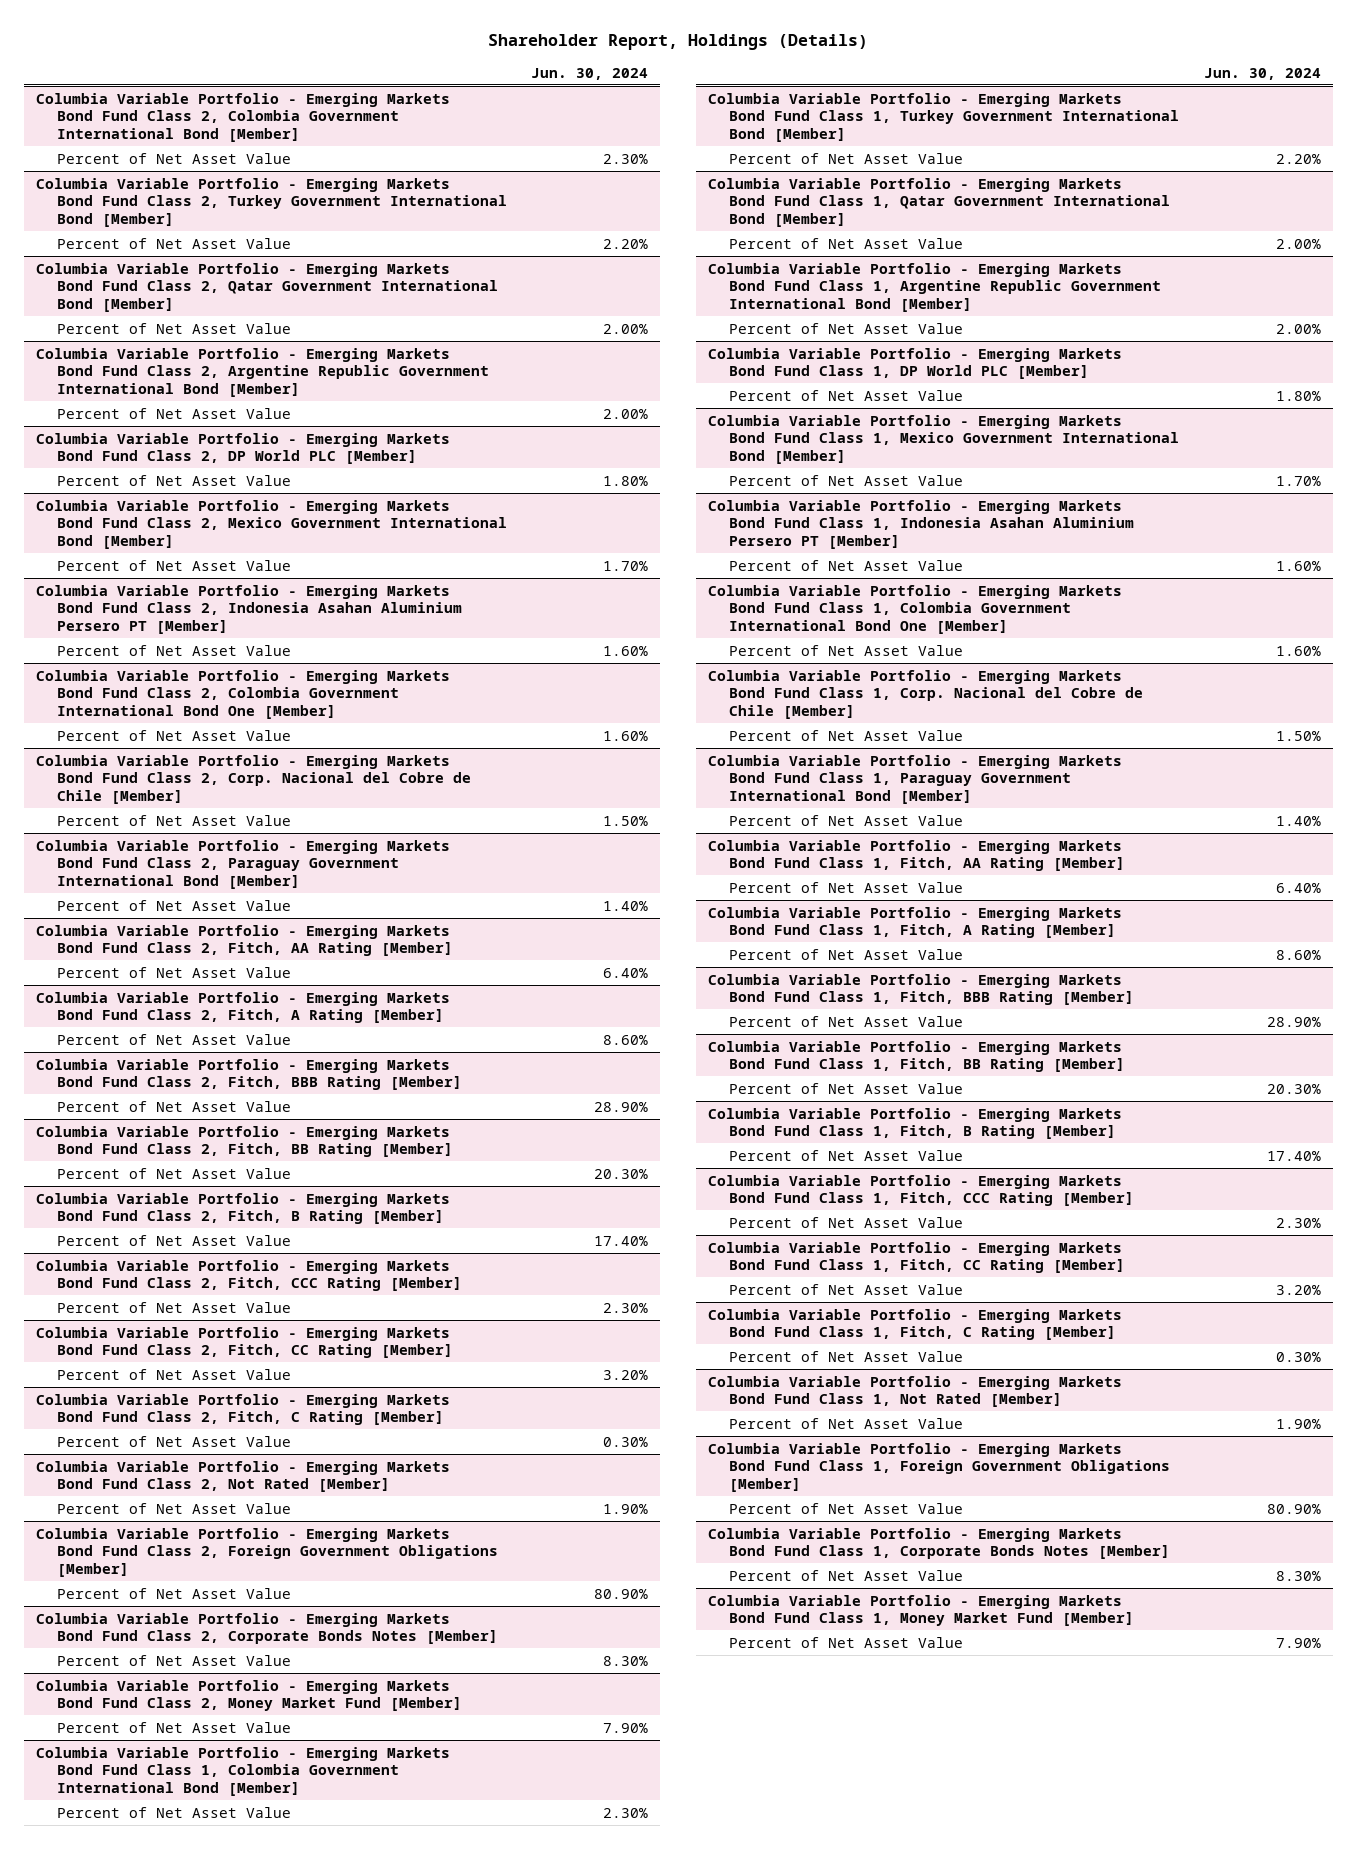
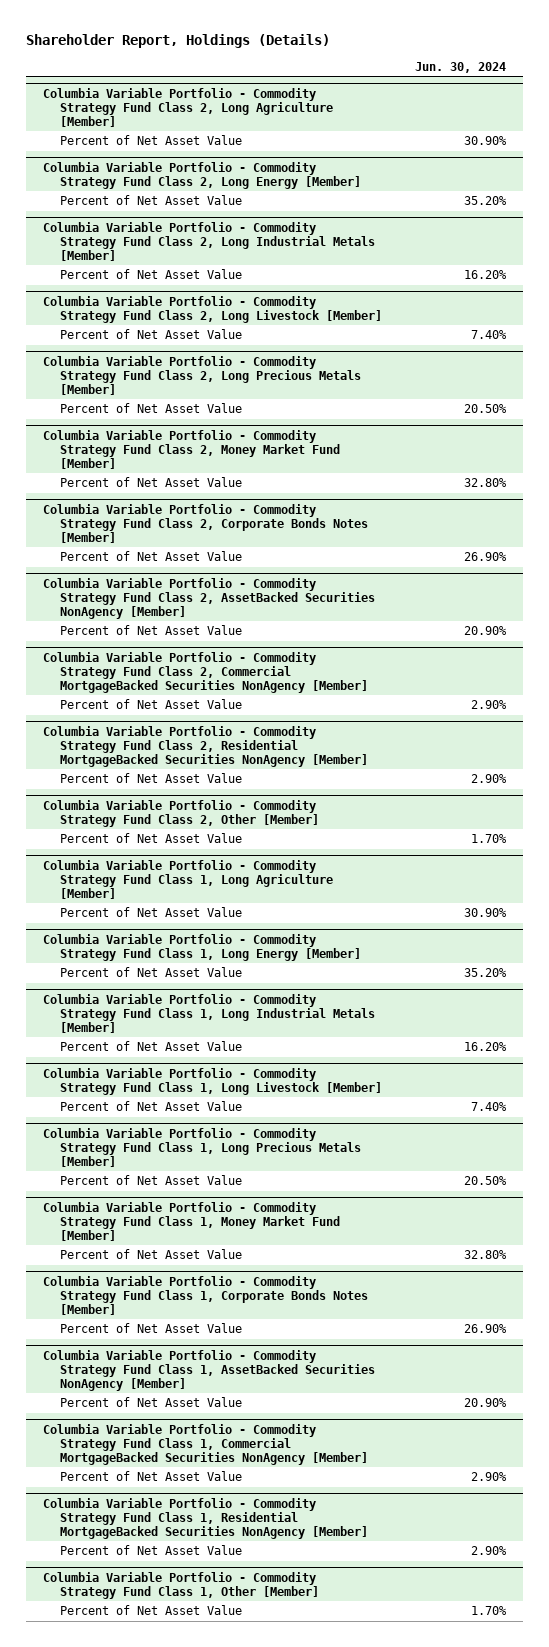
- Columbia Variable Portfolio - Emerging Markets Bond Fund Class 2, Colombia Government International Bond [Member]
- Percent of Net Asset Value | 2.30%
- Columbia Variable Portfolio - Emerging Markets Bond Fund Class 2, Turkey Government International Bond [Member]
- Percent of Net Asset Value | 2.20%
- Columbia Variable Portfolio - Emerging Markets Bond Fund Class 2, Qatar Government International Bond [Member]
- Percent of Net Asset Value | 2.00%
- Columbia Variable Portfolio - Emerging Markets Bond Fund Class 2, Argentine Republic Government International Bond [Member]
- Percent of Net Asset Value | 2.00%
- Columbia Variable Portfolio - Emerging Markets Bond Fund Class 2, DP World PLC [Member]
- Percent of Net Asset Value | 1.80%
- Columbia Variable Portfolio - Emerging Markets Bond Fund Class 2, Mexico Government International Bond [Member]
+ Columbia Variable Portfolio - Commodity Strategy Fund Class 2, Long Agriculture [Member]
+ Percent of Net Asset Value | 30.90%
+ Columbia Variable Portfolio - Commodity Strategy Fund Class 2, Long Energy [Member]
+ Percent of Net Asset Value | 35.20%
+ Columbia Variable Portfolio - Commodity Strategy Fund Class 2, Long Industrial Metals [Member]
+ Percent of Net Asset Value | 16.20%
+ Columbia Variable Portfolio - Commodity Strategy Fund Class 2, Long Livestock [Member]
+ Percent of Net Asset Value | 7.40%
+ Columbia Variable Portfolio - Commodity Strategy Fund Class 2, Long Precious Metals [Member]
+ Percent of Net Asset Value | 20.50%
+ Columbia Variable Portfolio - Commodity Strategy Fund Class 2, Money Market Fund [Member]
+ Percent of Net Asset Value | 32.80%
+ Columbia Variable Portfolio - Commodity Strategy Fund Class 2, Corporate Bonds Notes [Member]
+ Percent of Net Asset Value | 26.90%
+ Columbia Variable Portfolio - Commodity Strategy Fund Class 2, AssetBacked Securities NonAgency [Member]
+ Percent of Net Asset Value | 20.90%
+ Columbia Variable Portfolio - Commodity Strategy Fund Class 2, Commercial MortgageBacked Securities NonAgency [Member]
+ Percent of Net Asset Value | 2.90%
+ Columbia Variable Portfolio - Commodity Strategy Fund Class 2, Residential MortgageBacked Securities NonAgency [Member]
+ Percent of Net Asset Value | 2.90%
+ Columbia Variable Portfolio - Commodity Strategy Fund Class 2, Other [Member]
- Columbia Variable Portfolio - Emerging Markets Bond Fund Class 2, Indonesia Asahan Aluminium Persero PT [Member]
- Percent of Net Asset Value | 1.60%
- Columbia Variable Portfolio - Emerging Markets Bond Fund Class 2, Colombia Government International Bond One [Member]
- Percent of Net Asset Value | 1.60%
- Columbia Variable Portfolio - Emerging Markets Bond Fund Class 2, Corp. Nacional del Cobre de Chile [Member]
- Percent of Net Asset Value | 1.50%
- Columbia Variable Portfolio - Emerging Markets Bond Fund Class 2, Paraguay Government International Bond [Member]
- Percent of Net Asset Value | 1.40%
- Columbia Variable Portfolio - Emerging Markets Bond Fund Class 2, Fitch, AA Rating [Member]
- Percent of Net Asset Value | 6.40%
- Columbia Variable Portfolio - Emerging Markets Bond Fund Class 2, Fitch, A Rating [Member]
- Percent of Net Asset Value | 8.60%
- Columbia Variable Portfolio - Emerging Markets Bond Fund Class 2, Fitch, BBB Rating [Member]
- Percent of Net Asset Value | 28.90%
- Columbia Variable Portfolio - Emerging Markets Bond Fund Class 2, Fitch, BB Rating [Member]
- Percent of Net Asset Value | 20.30%
- Columbia Variable Portfolio - Emerging Markets Bond Fund Class 2, Fitch, B Rating [Member]
- Percent of Net Asset Value | 17.40%
- Columbia Variable Portfolio - Emerging Markets Bond Fund Class 2, Fitch, CCC Rating [Member]
- Percent of Net Asset Value | 2.30%
- Columbia Variable Portfolio - Emerging Markets Bond Fund Class 2, Fitch, CC Rating [Member]
- Percent of Net Asset Value | 3.20%
- Columbia Variable Portfolio - Emerging Markets Bond Fund Class 2, Fitch, C Rating [Member]
- Percent of Net Asset Value | 0.30%
- Columbia Variable Portfolio - Emerging Markets Bond Fund Class 2, Not Rated [Member]
- Percent of Net Asset Value | 1.90%
- Columbia Variable Portfolio - Emerging Markets Bond Fund Class 2, Foreign Government Obligations [Member]
- Percent of Net Asset Value | 80.90%
- Columbia Variable Portfolio - Emerging Markets Bond Fund Class 2, Corporate Bonds Notes [Member]
- Percent of Net Asset Value | 8.30%
- Columbia Variable Portfolio - Emerging Markets Bond Fund Class 2, Money Market Fund [Member]
- Percent of Net Asset Value | 7.90%
- Columbia Variable Portfolio - Emerging Markets Bond Fund Class 1, Colombia Government International Bond [Member]
- Percent of Net Asset Value | 2.30%
- Columbia Variable Portfolio - Emerging Markets Bond Fund Class 1, Turkey Government International Bond [Member]
- Percent of Net Asset Value | 2.20%
- Columbia Variable Portfolio - Emerging Markets Bond Fund Class 1, Qatar Government International Bond [Member]
- Percent of Net Asset Value | 2.00%
- Columbia Variable Portfolio - Emerging Markets Bond Fund Class 1, Argentine Republic Government International Bond [Member]
- Percent of Net Asset Value | 2.00%
- Columbia Variable Portfolio - Emerging Markets Bond Fund Class 1, DP World PLC [Member]
- Percent of Net Asset Value | 1.80%
- Columbia Variable Portfolio - Emerging Markets Bond Fund Class 1, Mexico Government International Bond [Member]
+ Columbia Variable Portfolio - Commodity Strategy Fund Class 1, Long Agriculture [Member]
+ Percent of Net Asset Value | 30.90%
+ Columbia Variable Portfolio - Commodity Strategy Fund Class 1, Long Energy [Member]
+ Percent of Net Asset Value | 35.20%
+ Columbia Variable Portfolio - Commodity Strategy Fund Class 1, Long Industrial Metals [Member]
+ Percent of Net Asset Value | 16.20%
+ Columbia Variable Portfolio - Commodity Strategy Fund Class 1, Long Livestock [Member]
+ Percent of Net Asset Value | 7.40%
+ Columbia Variable Portfolio - Commodity Strategy Fund Class 1, Long Precious Metals [Member]
+ Percent of Net Asset Value | 20.50%
+ Columbia Variable Portfolio - Commodity Strategy Fund Class 1, Money Market Fund [Member]
+ Percent of Net Asset Value | 32.80%
+ Columbia Variable Portfolio - Commodity Strategy Fund Class 1, Corporate Bonds Notes [Member]
+ Percent of Net Asset Value | 26.90%
+ Columbia Variable Portfolio - Commodity Strategy Fund Class 1, AssetBacked Securities NonAgency [Member]
+ Percent of Net Asset Value | 20.90%
+ Columbia Variable Portfolio - Commodity Strategy Fund Class 1, Commercial MortgageBacked Securities NonAgency [Member]
+ Percent of Net Asset Value | 2.90%
+ Columbia Variable Portfolio - Commodity Strategy Fund Class 1, Residential MortgageBacked Securities NonAgency [Member]
+ Percent of Net Asset Value | 2.90%
+ Columbia Variable Portfolio - Commodity Strategy Fund Class 1, Other [Member]
- Columbia Variable Portfolio - Emerging Markets Bond Fund Class 1, Indonesia Asahan Aluminium Persero PT [Member]
- Percent of Net Asset Value | 1.60%
- Columbia Variable Portfolio - Emerging Markets Bond Fund Class 1, Colombia Government International Bond One [Member]
- Percent of Net Asset Value | 1.60%
- Columbia Variable Portfolio - Emerging Markets Bond Fund Class 1, Corp. Nacional del Cobre de Chile [Member]
- Percent of Net Asset Value | 1.50%
- Columbia Variable Portfolio - Emerging Markets Bond Fund Class 1, Paraguay Government International Bond [Member]
- Percent of Net Asset Value | 1.40%
- Columbia Variable Portfolio - Emerging Markets Bond Fund Class 1, Fitch, AA Rating [Member]
- Percent of Net Asset Value | 6.40%
- Columbia Variable Portfolio - Emerging Markets Bond Fund Class 1, Fitch, A Rating [Member]
- Percent of Net Asset Value | 8.60%
- Columbia Variable Portfolio - Emerging Markets Bond Fund Class 1, Fitch, BBB Rating [Member]
- Percent of Net Asset Value | 28.90%
- Columbia Variable Portfolio - Emerging Markets Bond Fund Class 1, Fitch, BB Rating [Member]
- Percent of Net Asset Value | 20.30%
- Columbia Variable Portfolio - Emerging Markets Bond Fund Class 1, Fitch, B Rating [Member]
- Percent of Net Asset Value | 17.40%
- Columbia Variable Portfolio - Emerging Markets Bond Fund Class 1, Fitch, CCC Rating [Member]
- Percent of Net Asset Value | 2.30%
- Columbia Variable Portfolio - Emerging Markets Bond Fund Class 1, Fitch, CC Rating [Member]
- Percent of Net Asset Value | 3.20%
- Columbia Variable Portfolio - Emerging Markets Bond Fund Class 1, Fitch, C Rating [Member]
- Percent of Net Asset Value | 0.30%
- Columbia Variable Portfolio - Emerging Markets Bond Fund Class 1, Not Rated [Member]
- Percent of Net Asset Value | 1.90%
- Columbia Variable Portfolio - Emerging Markets Bond Fund Class 1, Foreign Government Obligations [Member]
- Percent of Net Asset Value | 80.90%
- Columbia Variable Portfolio - Emerging Markets Bond Fund Class 1, Corporate Bonds Notes [Member]
- Percent of Net Asset Value | 8.30%
- Columbia Variable Portfolio - Emerging Markets Bond Fund Class 1, Money Market Fund [Member]
- Percent of Net Asset Value | 7.90%

